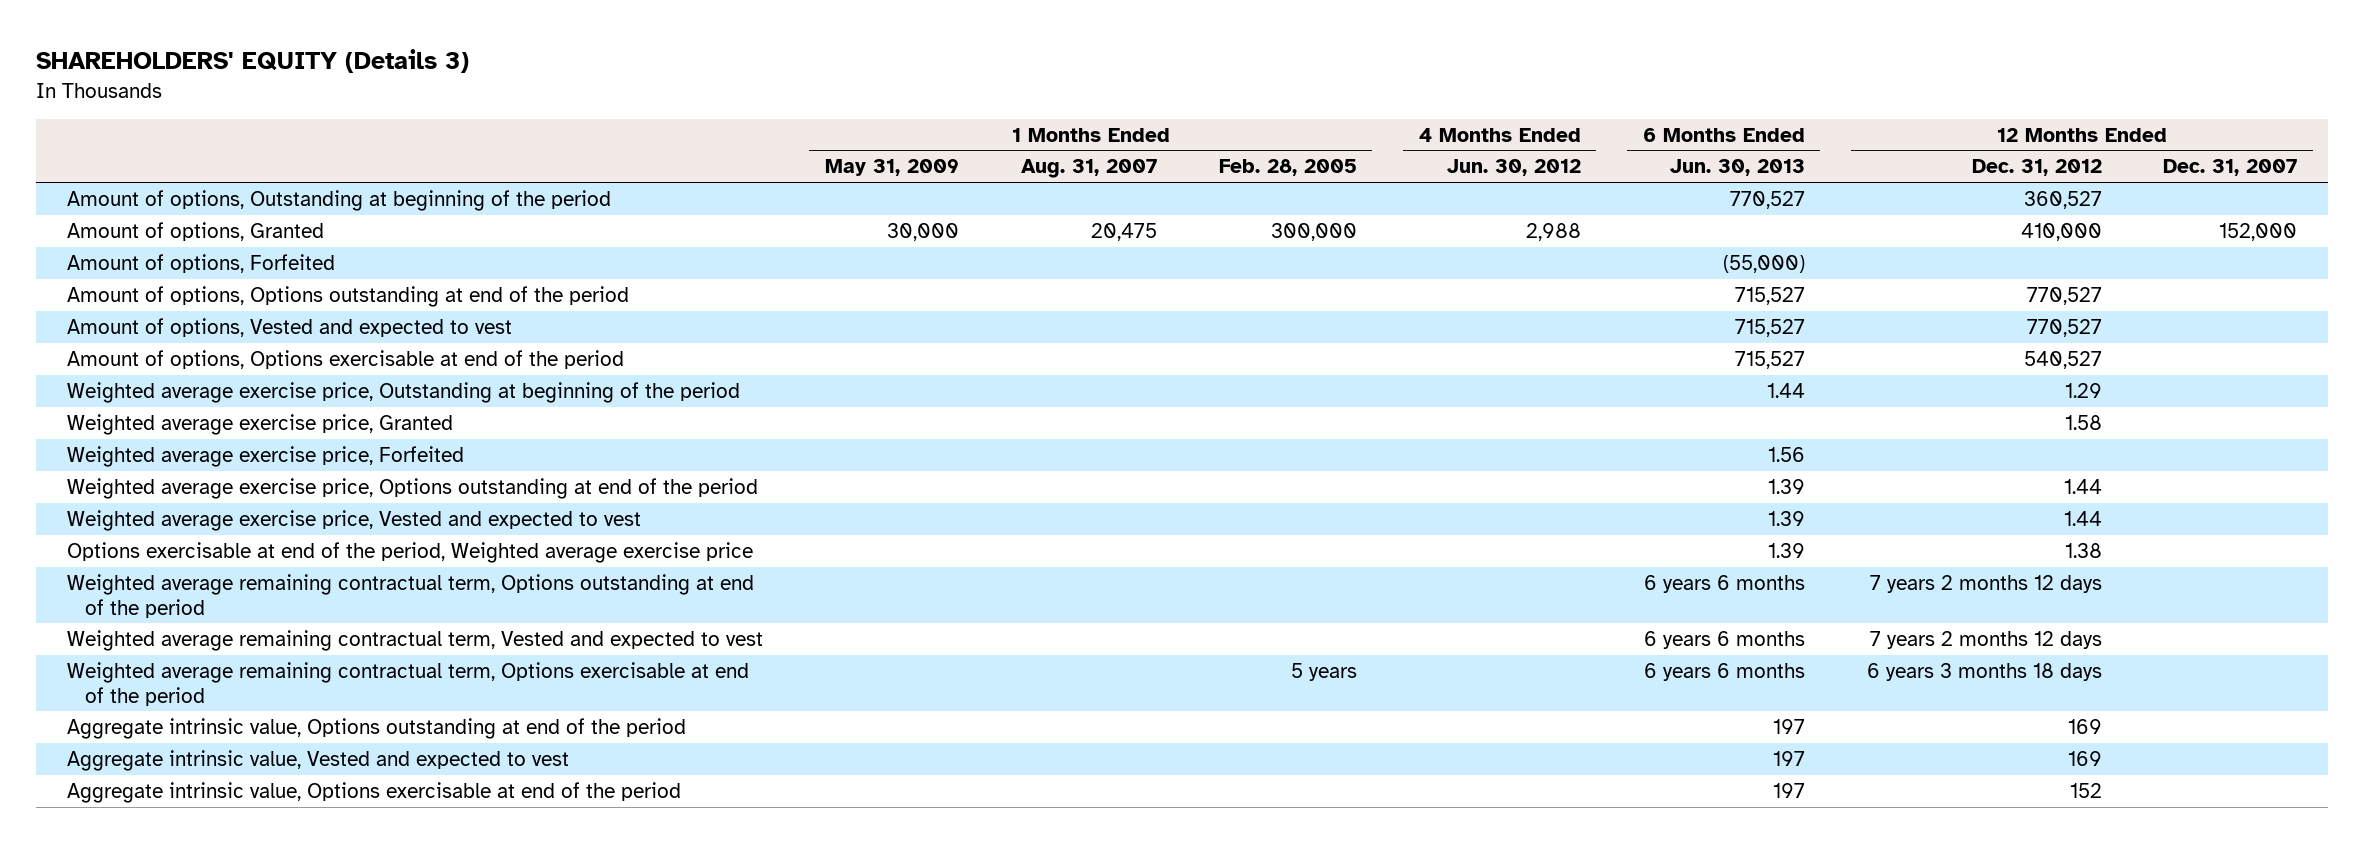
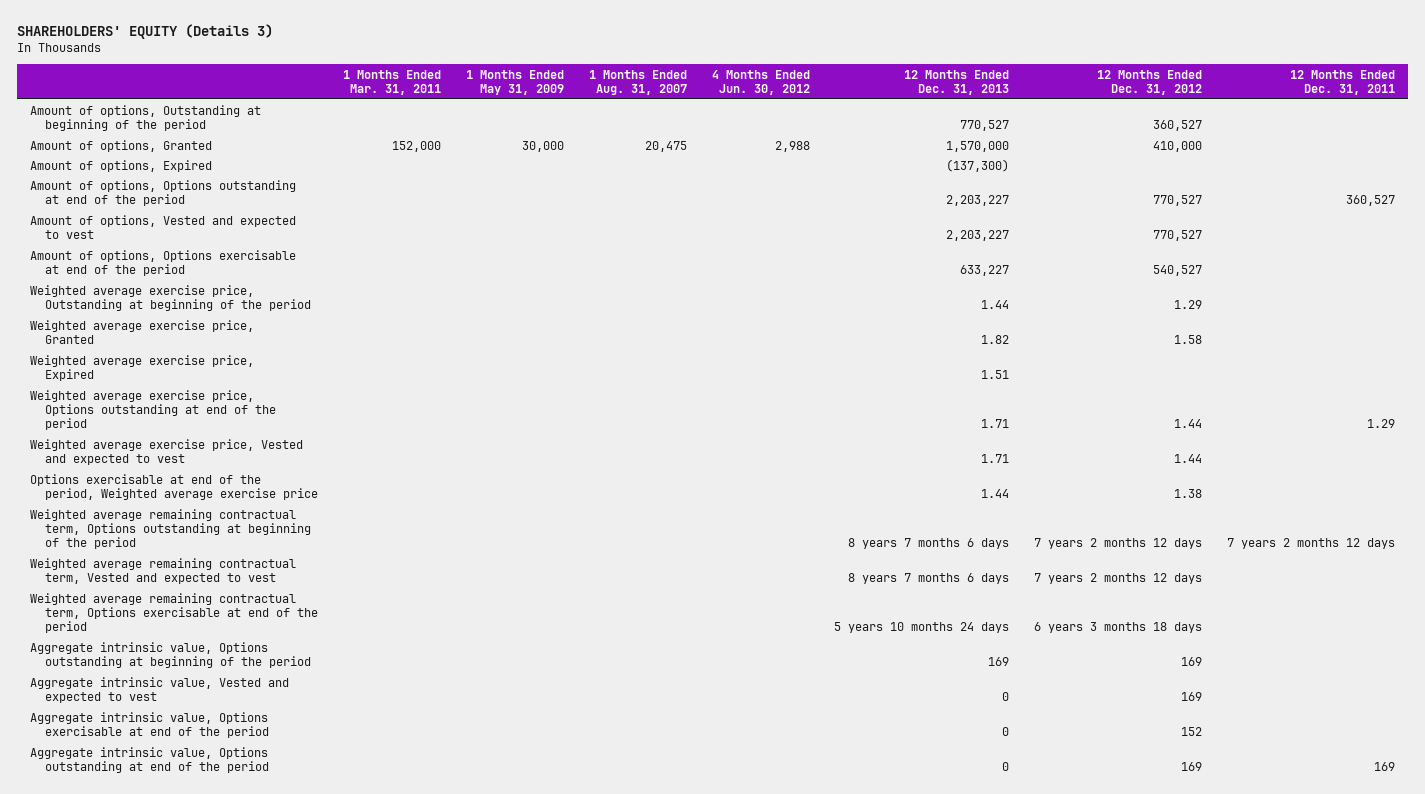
- | 1 Months Ended May 31, 2009 | 1 Months Ended Aug. 31, 2007 | 1 Months Ended Feb. 28, 2005 | 4 Months Ended Jun. 30, 2012 | 6 Months Ended Jun. 30, 2013 | 12 Months Ended Dec. 31, 2012 | 12 Months Ended Dec. 31, 2007
+ | 1 Months Ended Mar. 31, 2011 | 1 Months Ended May 31, 2009 | 1 Months Ended Aug. 31, 2007 | 4 Months Ended Jun. 30, 2012 | 12 Months Ended Dec. 31, 2013 | 12 Months Ended Dec. 31, 2012 | 12 Months Ended Dec. 31, 2011
- Amount of options, Forfeited | | | | | (55,000) | |
+ Amount of options, Expired | | | | | (137,300) | |
- Weighted average exercise price, Forfeited | | | | | 1.56 | |
+ Weighted average exercise price, Expired | | | | | 1.51 | |
- Weighted average remaining contractual term, Options outstanding at end of the period | | | | | 6 years 6 months | 7 years 2 months 12 days |
+ Weighted average remaining contractual term, Options outstanding at beginning of the period | | | | | 8 years 7 months 6 days | 7 years 2 months 12 days | 7 years 2 months 12 days
+ Aggregate intrinsic value, Options outstanding at beginning of the period | | | | | 169 | 169 |
moved down: Aggregate intrinsic value, Options outstanding at end of the period | | | | | 0 | 169 | 169

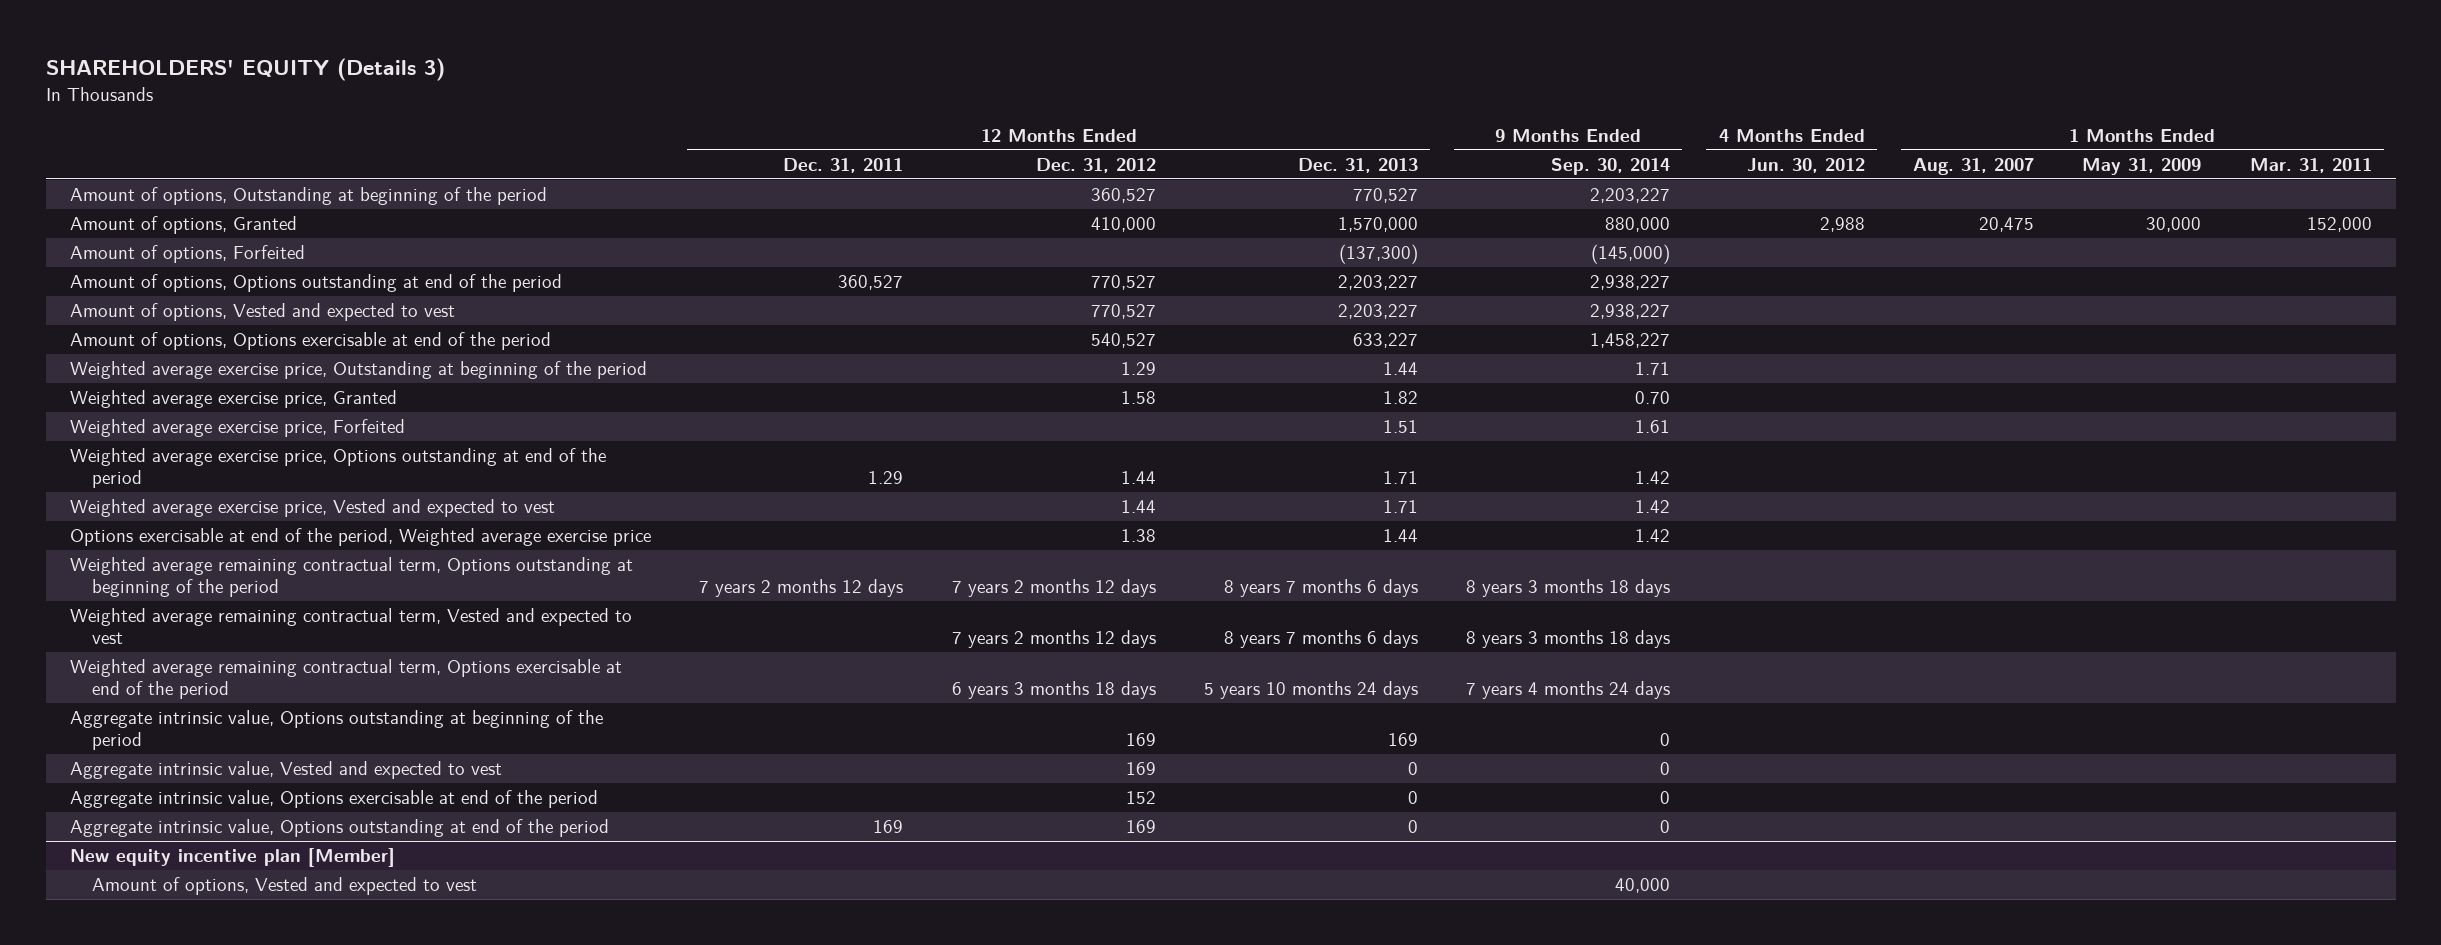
- | 1 Months Ended Mar. 31, 2011 | 1 Months Ended May 31, 2009 | 1 Months Ended Aug. 31, 2007 | 4 Months Ended Jun. 30, 2012 | 12 Months Ended Dec. 31, 2013 | 12 Months Ended Dec. 31, 2012 | 12 Months Ended Dec. 31, 2011
+ | 12 Months Ended Dec. 31, 2011 | 12 Months Ended Dec. 31, 2012 | 12 Months Ended Dec. 31, 2013 | 9 Months Ended Sep. 30, 2014 | 4 Months Ended Jun. 30, 2012 | 1 Months Ended Aug. 31, 2007 | 1 Months Ended May 31, 2009 | 1 Months Ended Mar. 31, 2011
- Amount of options, Expired | | | | | (137,300) | |
+ Amount of options, Forfeited | | | (137,300) | (145,000) | | | |
- Weighted average exercise price, Expired | | | | | 1.51 | |
+ Weighted average exercise price, Forfeited | | | 1.51 | 1.61 | | | |
+ New equity incentive plan [Member]
+ Amount of options, Vested and expected to vest | | | | 40,000 | | | |

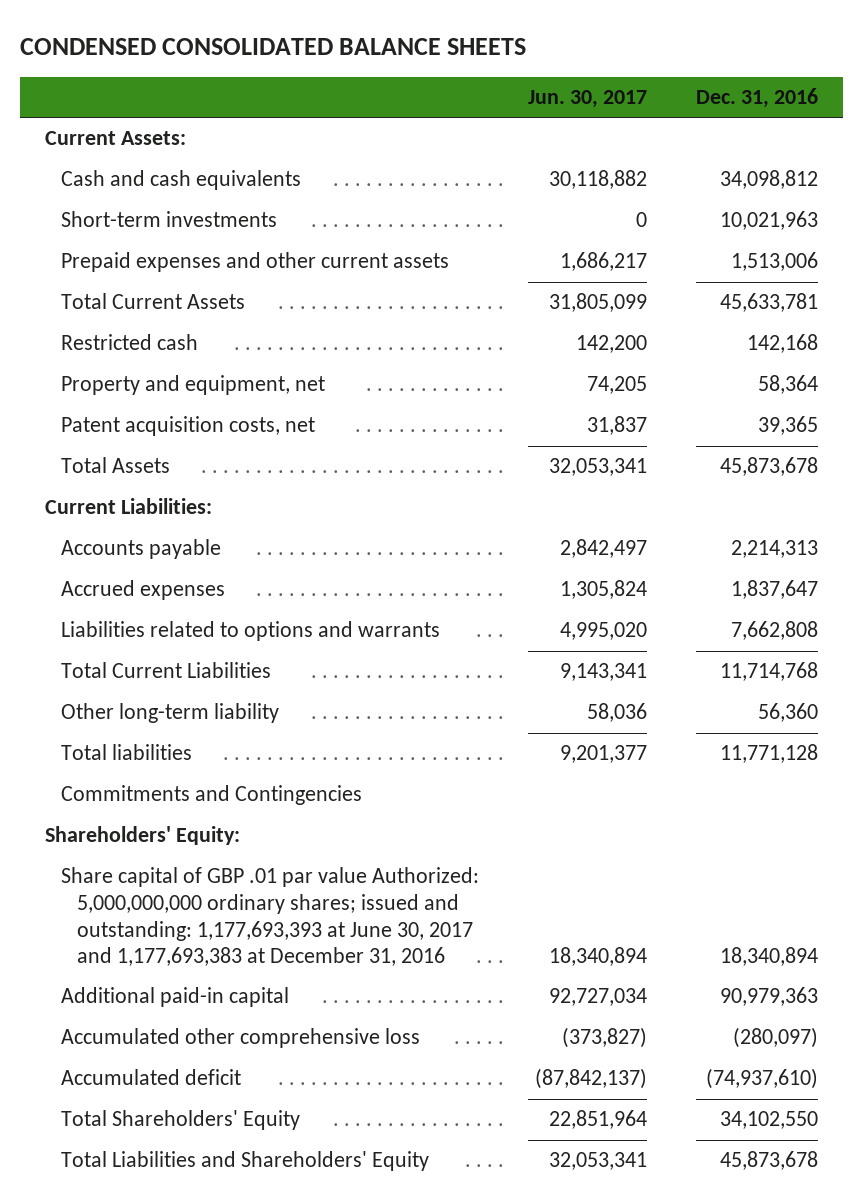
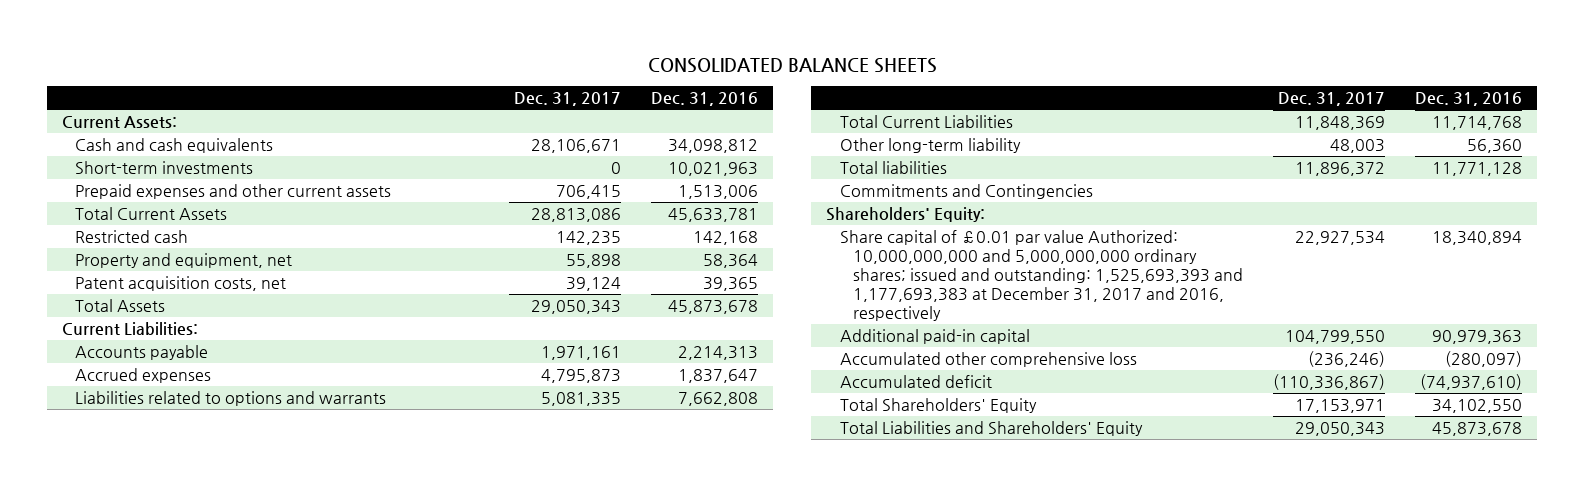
- CONDENSED CONSOLIDATED BALANCE SHEETS
+ CONSOLIDATED BALANCE SHEETS
- | Jun. 30, 2017 | Dec. 31, 2016
+ | Dec. 31, 2017 | Dec. 31, 2016
- Share capital of GBP .01 par value Authorized: 5,000,000,000 ordinary shares; issued and outstanding: 1,177,693,393 at June 30, 2017 and 1,177,693,383 at December 31, 2016 | 18,340,894 | 18,340,894
+ Share capital of £0.01 par value Authorized: 10,000,000,000 and 5,000,000,000 ordinary shares; issued and outstanding: 1,525,693,393 and 1,177,693,383 at December 31, 2017 and 2016, respectively | 22,927,534 | 18,340,894

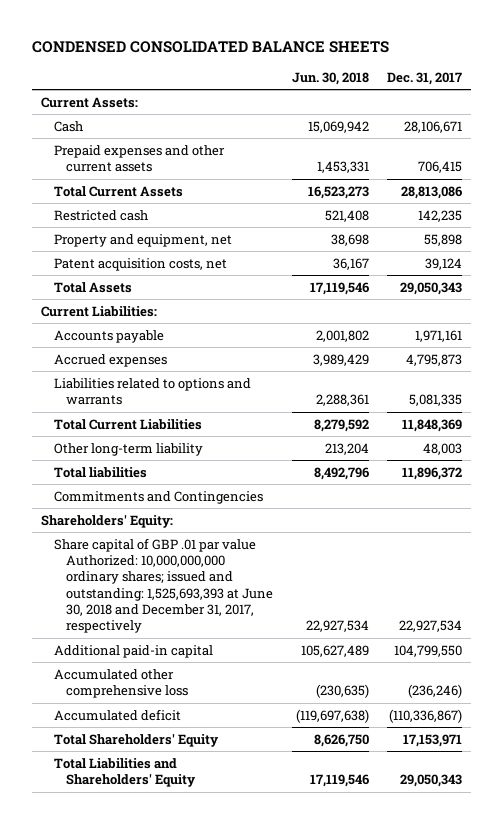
- CONSOLIDATED BALANCE SHEETS
+ CONDENSED CONSOLIDATED BALANCE SHEETS
- | Dec. 31, 2017 | Dec. 31, 2016
+ | Jun. 30, 2018 | Dec. 31, 2017
- Cash and cash equivalents | 28,106,671 | 34,098,812
- Short-term investments | 0 | 10,021,963
+ Cash | 15,069,942 | 28,106,671
- Share capital of £0.01 par value Authorized: 10,000,000,000 and 5,000,000,000 ordinary shares; issued and outstanding: 1,525,693,393 and 1,177,693,383 at December 31, 2017 and 2016, respectively | 22,927,534 | 18,340,894
+ Share capital of GBP .01 par value Authorized: 10,000,000,000 ordinary shares; issued and outstanding: 1,525,693,393 at June 30, 2018 and December 31, 2017, respectively | 22,927,534 | 22,927,534

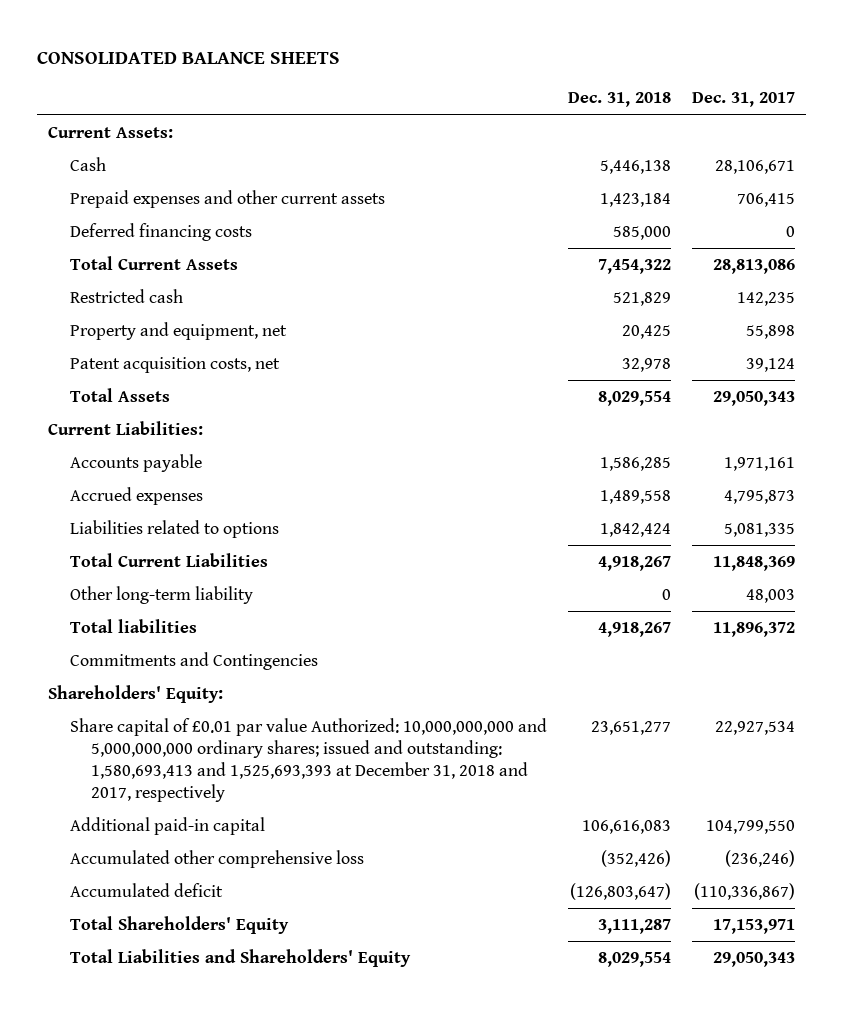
- CONDENSED CONSOLIDATED BALANCE SHEETS
+ CONSOLIDATED BALANCE SHEETS
- | Jun. 30, 2018 | Dec. 31, 2017
+ | Dec. 31, 2018 | Dec. 31, 2017
+ Deferred financing costs | 585,000 | 0
- Liabilities related to options and warrants | 2,288,361 | 5,081,335
+ Liabilities related to options | 1,842,424 | 5,081,335
- Share capital of GBP .01 par value Authorized: 10,000,000,000 ordinary shares; issued and outstanding: 1,525,693,393 at June 30, 2018 and December 31, 2017, respectively | 22,927,534 | 22,927,534
+ Share capital of £0.01 par value Authorized: 10,000,000,000 and 5,000,000,000 ordinary shares; issued and outstanding: 1,580,693,413 and 1,525,693,393 at December 31, 2018 and 2017, respectively | 23,651,277 | 22,927,534

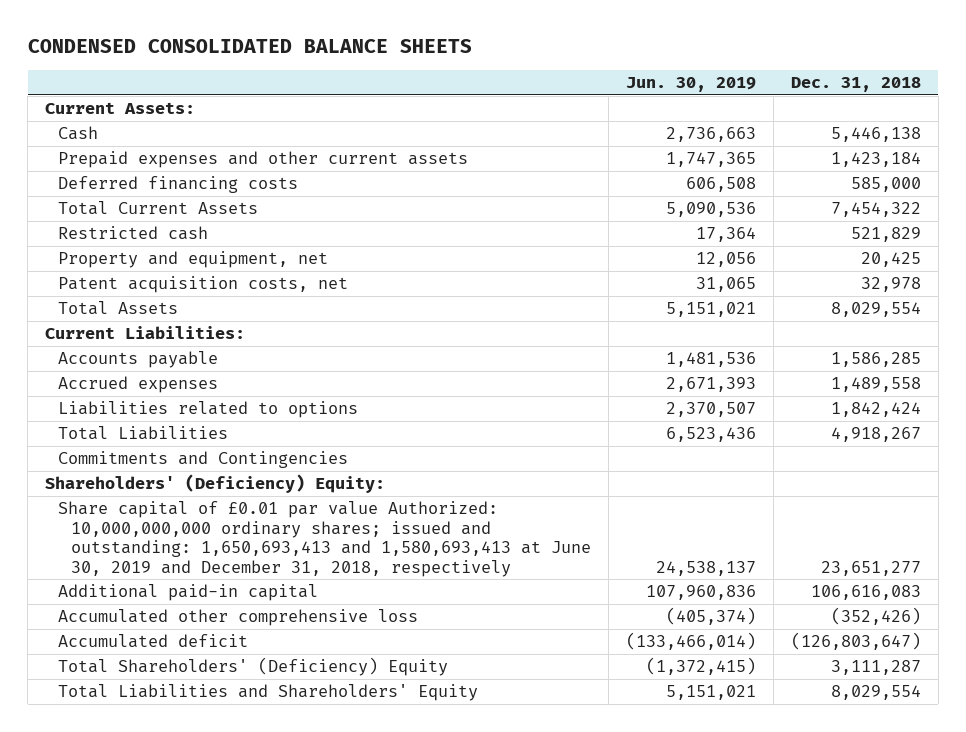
- CONSOLIDATED BALANCE SHEETS
+ CONDENSED CONSOLIDATED BALANCE SHEETS
- | Dec. 31, 2018 | Dec. 31, 2017
+ | Jun. 30, 2019 | Dec. 31, 2018
- Total Current Liabilities | 4,918,267 | 11,848,369
- Other long-term liability | 0 | 48,003
- Total liabilities | 4,918,267 | 11,896,372
+ Total Liabilities | 6,523,436 | 4,918,267
- Shareholders' Equity:
- Share capital of £0.01 par value Authorized: 10,000,000,000 and 5,000,000,000 ordinary shares; issued and outstanding: 1,580,693,413 and 1,525,693,393 at December 31, 2018 and 2017, respectively | 23,651,277 | 22,927,534
+ Shareholders' (Deficiency) Equity:
+ Share capital of £0.01 par value Authorized: 10,000,000,000 ordinary shares; issued and outstanding: 1,650,693,413 and 1,580,693,413 at June 30, 2019 and December 31, 2018, respectively | 24,538,137 | 23,651,277
- Total Shareholders' Equity | 3,111,287 | 17,153,971
+ Total Shareholders' (Deficiency) Equity | (1,372,415) | 3,111,287

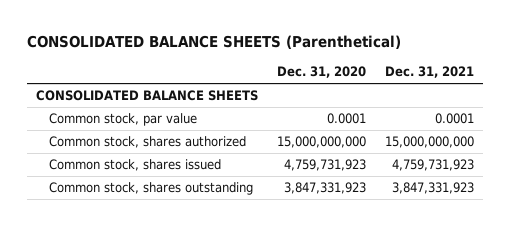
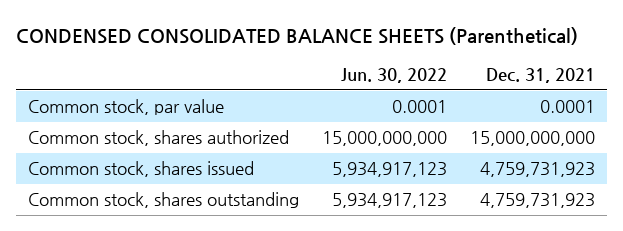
- CONSOLIDATED BALANCE SHEETS (Parenthetical)
+ CONDENSED CONSOLIDATED BALANCE SHEETS (Parenthetical)
- | Dec. 31, 2020 | Dec. 31, 2021
+ | Jun. 30, 2022 | Dec. 31, 2021
- CONSOLIDATED BALANCE SHEETS
- Common stock, shares outstanding | 3,847,331,923 | 3,847,331,923
+ Common stock, shares outstanding | 5,934,917,123 | 4,759,731,923

